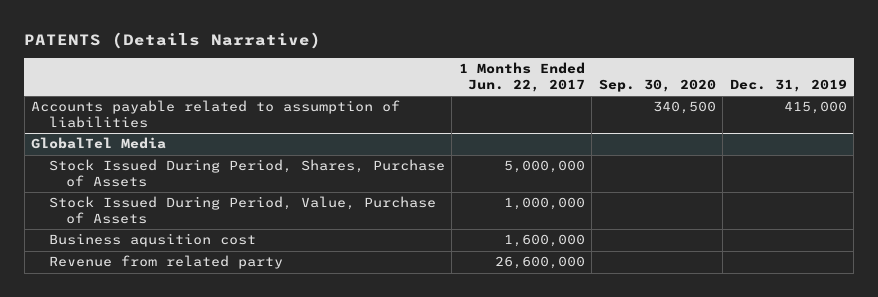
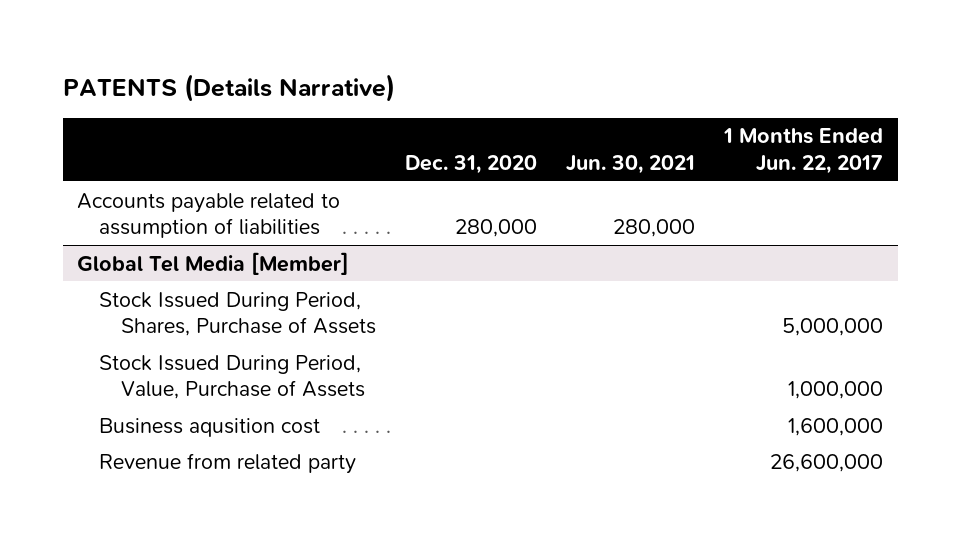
- | 1 Months Ended Jun. 22, 2017 | Sep. 30, 2020 | Dec. 31, 2019
+ | Dec. 31, 2020 | Jun. 30, 2021 | 1 Months Ended Jun. 22, 2017
- GlobalTel Media
+ Global Tel Media [Member]

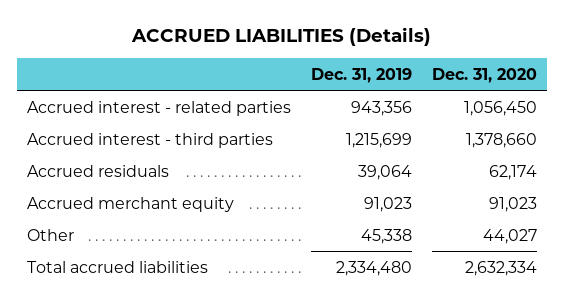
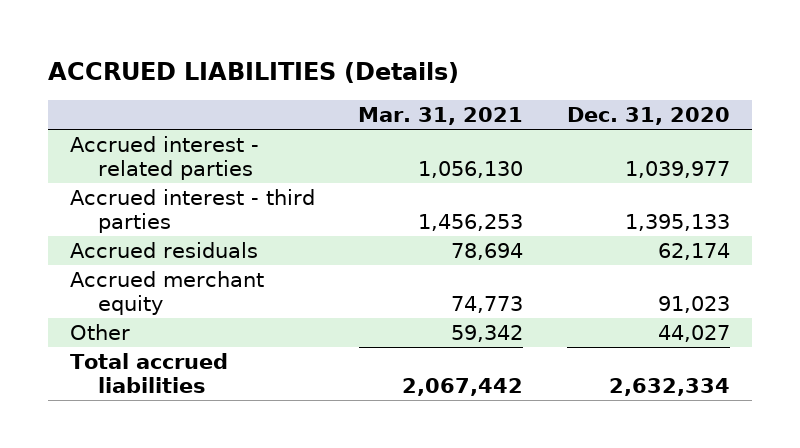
- | Dec. 31, 2019 | Dec. 31, 2020
+ | Mar. 31, 2021 | Dec. 31, 2020
- Accrued interest - related parties | 943,356 | 1,056,450
- Accrued interest - third parties | 1,215,699 | 1,378,660
+ Accrued interest - related parties | 1,056,130 | 1,039,977
+ Accrued interest - third parties | 1,456,253 | 1,395,133

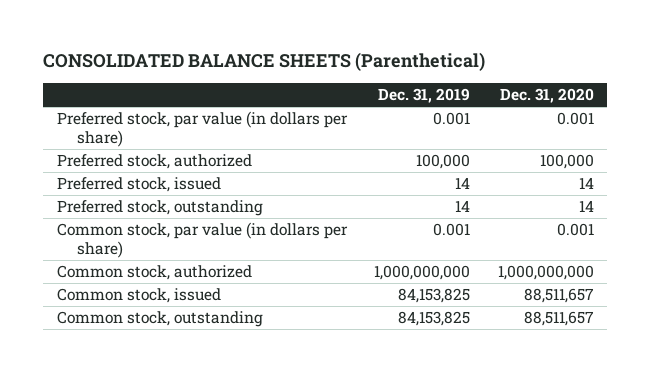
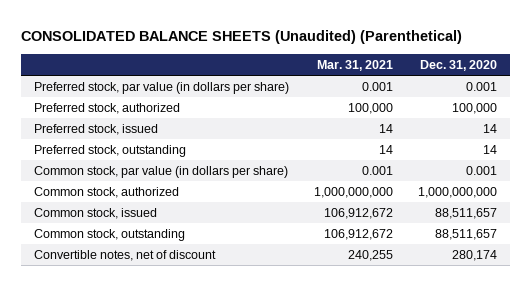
- CONSOLIDATED BALANCE SHEETS (Parenthetical)
+ CONSOLIDATED BALANCE SHEETS (Unaudited) (Parenthetical)
- | Dec. 31, 2019 | Dec. 31, 2020
+ | Mar. 31, 2021 | Dec. 31, 2020
+ Convertible notes, net of discount | 240,255 | 280,174

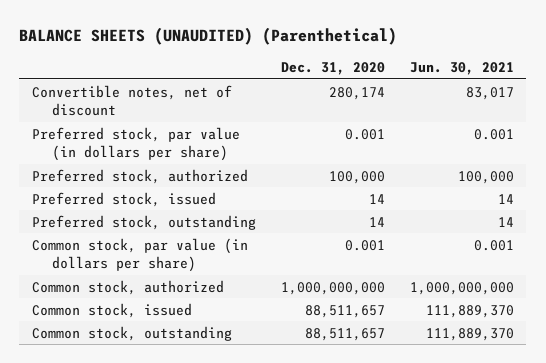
- CONSOLIDATED BALANCE SHEETS (Unaudited) (Parenthetical)
+ BALANCE SHEETS (UNAUDITED) (Parenthetical)
- | Mar. 31, 2021 | Dec. 31, 2020
+ | Dec. 31, 2020 | Jun. 30, 2021
moved up: Convertible notes, net of discount | 280,174 | 83,017

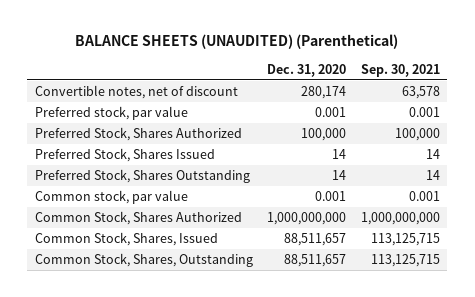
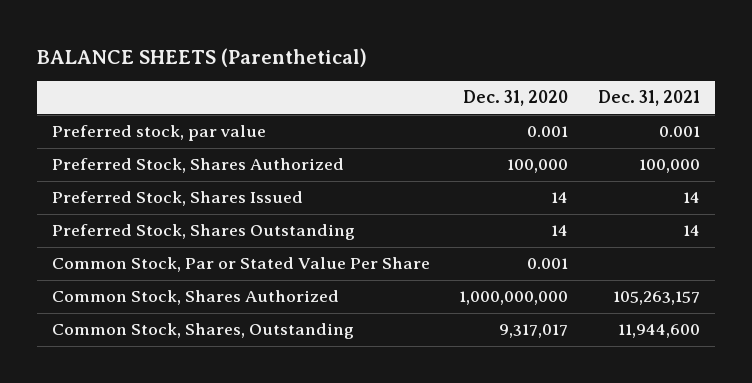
- BALANCE SHEETS (UNAUDITED) (Parenthetical)
+ BALANCE SHEETS (Parenthetical)
- | Dec. 31, 2020 | Sep. 30, 2021
+ | Dec. 31, 2020 | Dec. 31, 2021
- Convertible notes, net of discount | 280,174 | 63,578
- Common stock, par value | 0.001 | 0.001
+ Common Stock, Par or Stated Value Per Share | 0.001 |
- Common Stock, Shares, Issued | 88,511,657 | 113,125,715
- Common Stock, Shares, Outstanding | 88,511,657 | 113,125,715
+ Common Stock, Shares, Outstanding | 9,317,017 | 11,944,600

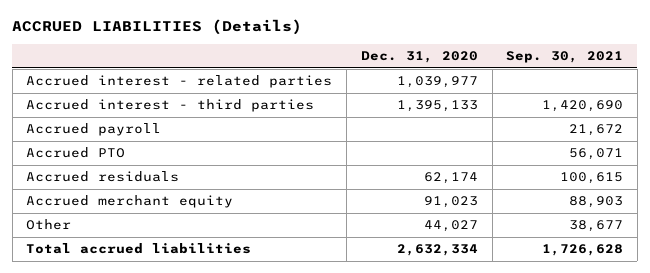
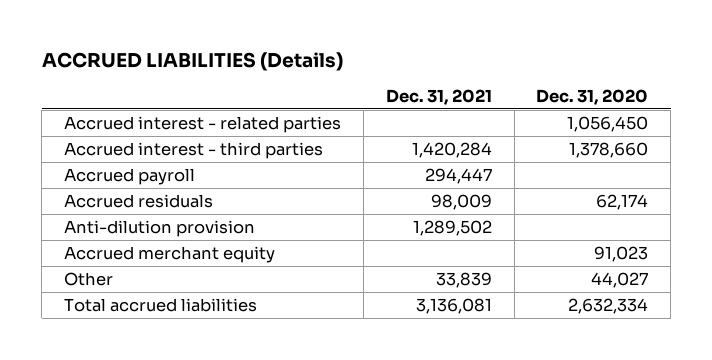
- | Dec. 31, 2020 | Sep. 30, 2021
+ | Dec. 31, 2021 | Dec. 31, 2020
- Accrued interest - related parties | 1,039,977 |
- Accrued interest - third parties | 1,395,133 | 1,420,690
+ Accrued interest - related parties | | 1,056,450
+ Accrued interest - third parties | 1,420,284 | 1,378,660
- Accrued PTO | | 56,071
+ Anti-dilution provision | 1,289,502 |

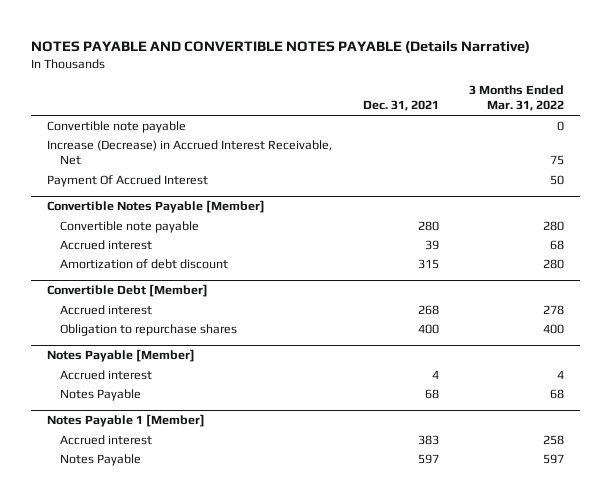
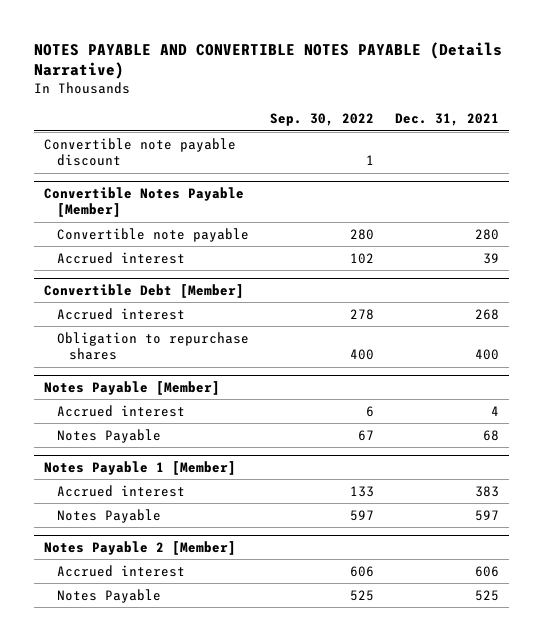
- | Dec. 31, 2021 | 3 Months Ended Mar. 31, 2022
+ | Sep. 30, 2022 | Dec. 31, 2021
- Convertible note payable | | 0
- Increase (Decrease) in Accrued Interest Receivable, Net | | 75
- Payment Of Accrued Interest | | 50
+ Convertible note payable discount | 1 |
@ Convertible Notes Payable [Member]
- Amortization of debt discount | 315 | 280
+ Notes Payable 2 [Member]
+ Accrued interest | 606 | 606
+ Notes Payable | 525 | 525

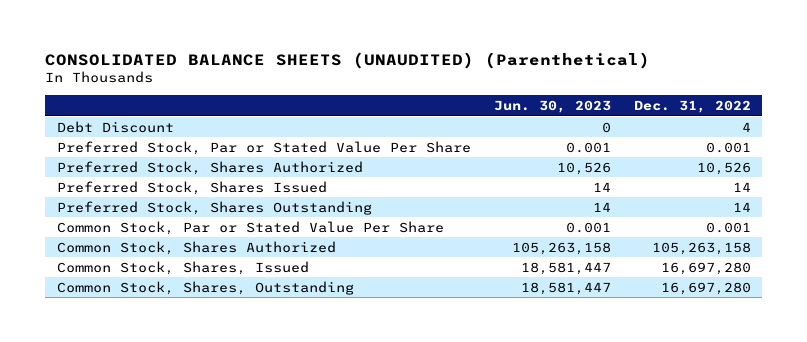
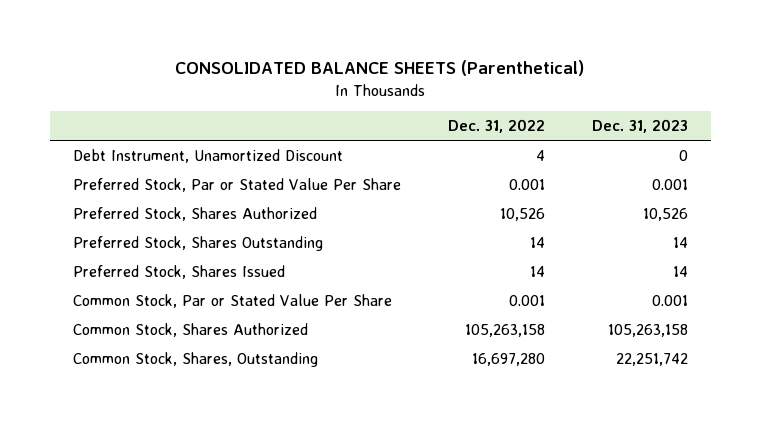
- CONSOLIDATED BALANCE SHEETS (UNAUDITED) (Parenthetical)
+ CONSOLIDATED BALANCE SHEETS (Parenthetical)
- | Jun. 30, 2023 | Dec. 31, 2022
+ | Dec. 31, 2022 | Dec. 31, 2023
- Debt Discount | 0 | 4
+ Debt Instrument, Unamortized Discount | 4 | 0
moved down: Preferred Stock, Shares Issued | 14 | 14
- Common Stock, Shares, Issued | 18,581,447 | 16,697,280

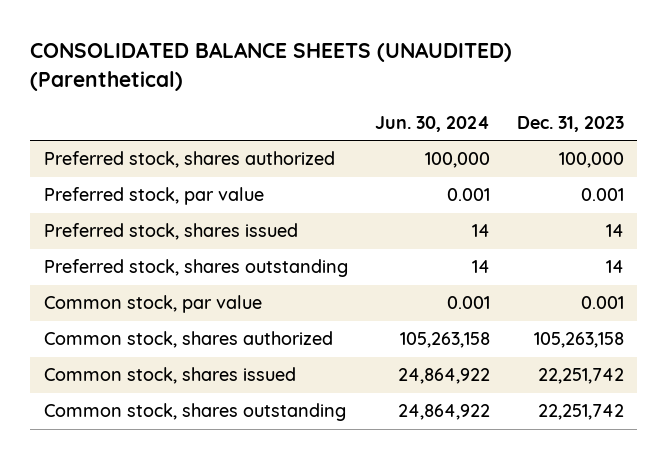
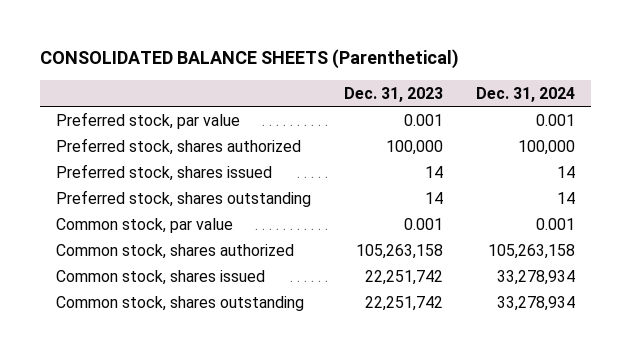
- CONSOLIDATED BALANCE SHEETS (UNAUDITED) (Parenthetical)
+ CONSOLIDATED BALANCE SHEETS (Parenthetical)
- | Jun. 30, 2024 | Dec. 31, 2023
+ | Dec. 31, 2023 | Dec. 31, 2024
moved down: Preferred stock, shares authorized | 100,000 | 100,000

